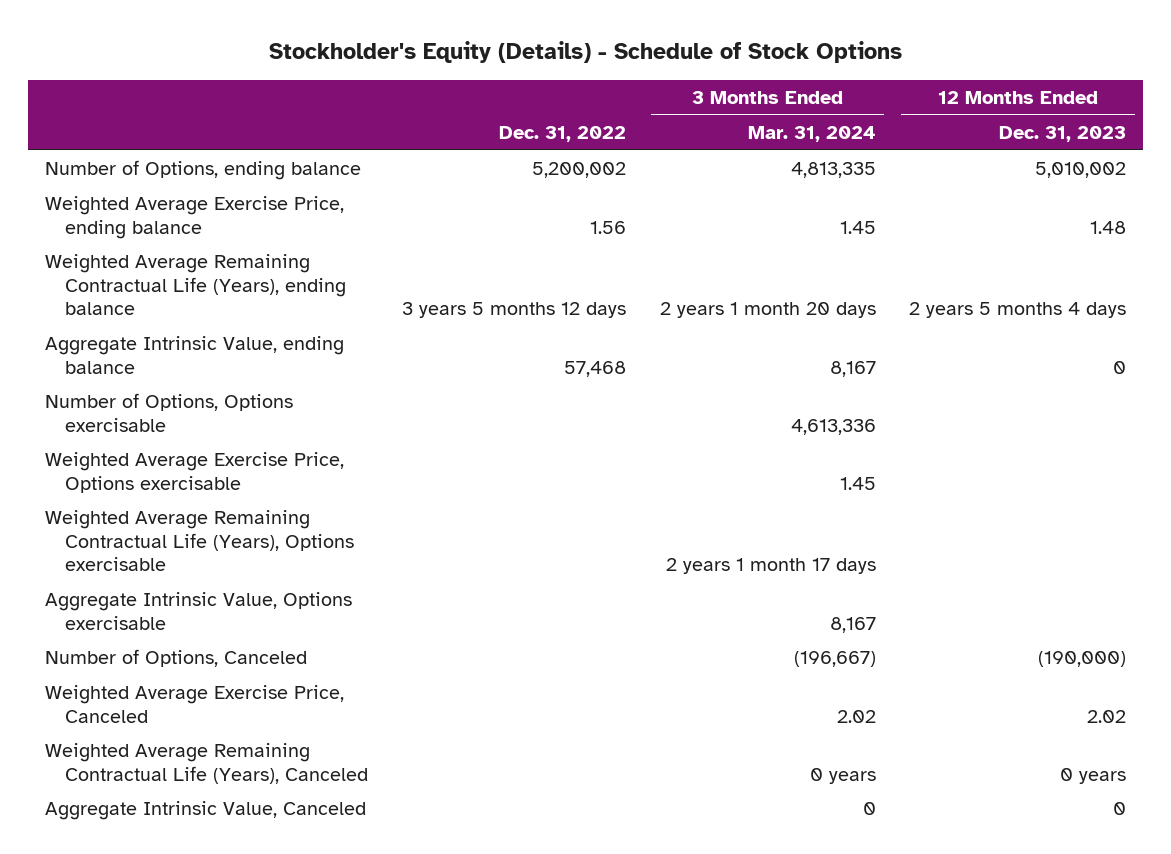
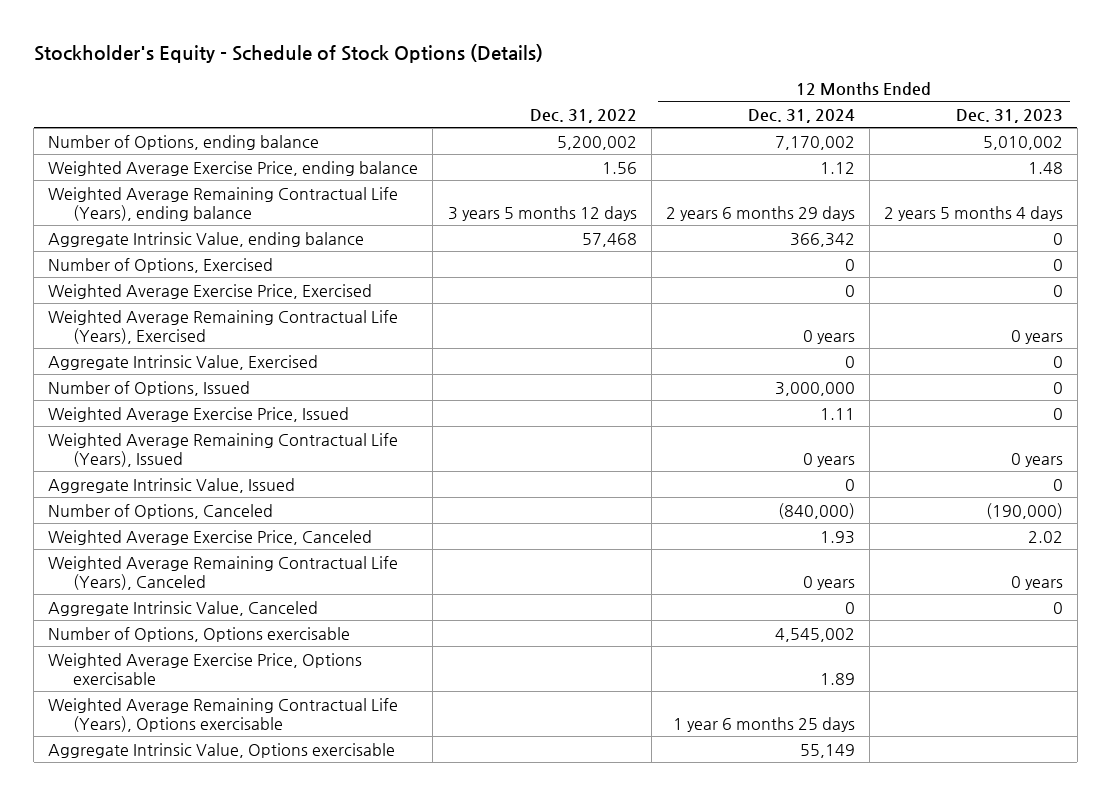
- Stockholder's Equity (Details) - Schedule of Stock Options
+ Stockholder's Equity - Schedule of Stock Options (Details)
- | Dec. 31, 2022 | 3 Months Ended Mar. 31, 2024 | 12 Months Ended Dec. 31, 2023
+ | Dec. 31, 2022 | 12 Months Ended Dec. 31, 2024 | 12 Months Ended Dec. 31, 2023
+ Number of Options, Exercised | | 0 | 0
+ Weighted Average Exercise Price, Exercised | | 0 | 0
+ Weighted Average Remaining Contractual Life (Years), Exercised | | 0 years | 0 years
+ Aggregate Intrinsic Value, Exercised | | 0 | 0
+ Number of Options, Issued | | 3,000,000 | 0
+ Weighted Average Exercise Price, Issued | | 1.11 | 0
+ Weighted Average Remaining Contractual Life (Years), Issued | | 0 years | 0 years
+ Aggregate Intrinsic Value, Issued | | 0 | 0
moved down: Number of Options, Options exercisable | | 4,545,002 |
moved down: Weighted Average Exercise Price, Options exercisable | | 1.89 |
moved down: Weighted Average Remaining Contractual Life (Years), Options exercisable | | 1 year 6 months 25 days |
moved down: Aggregate Intrinsic Value, Options exercisable | | 55,149 |

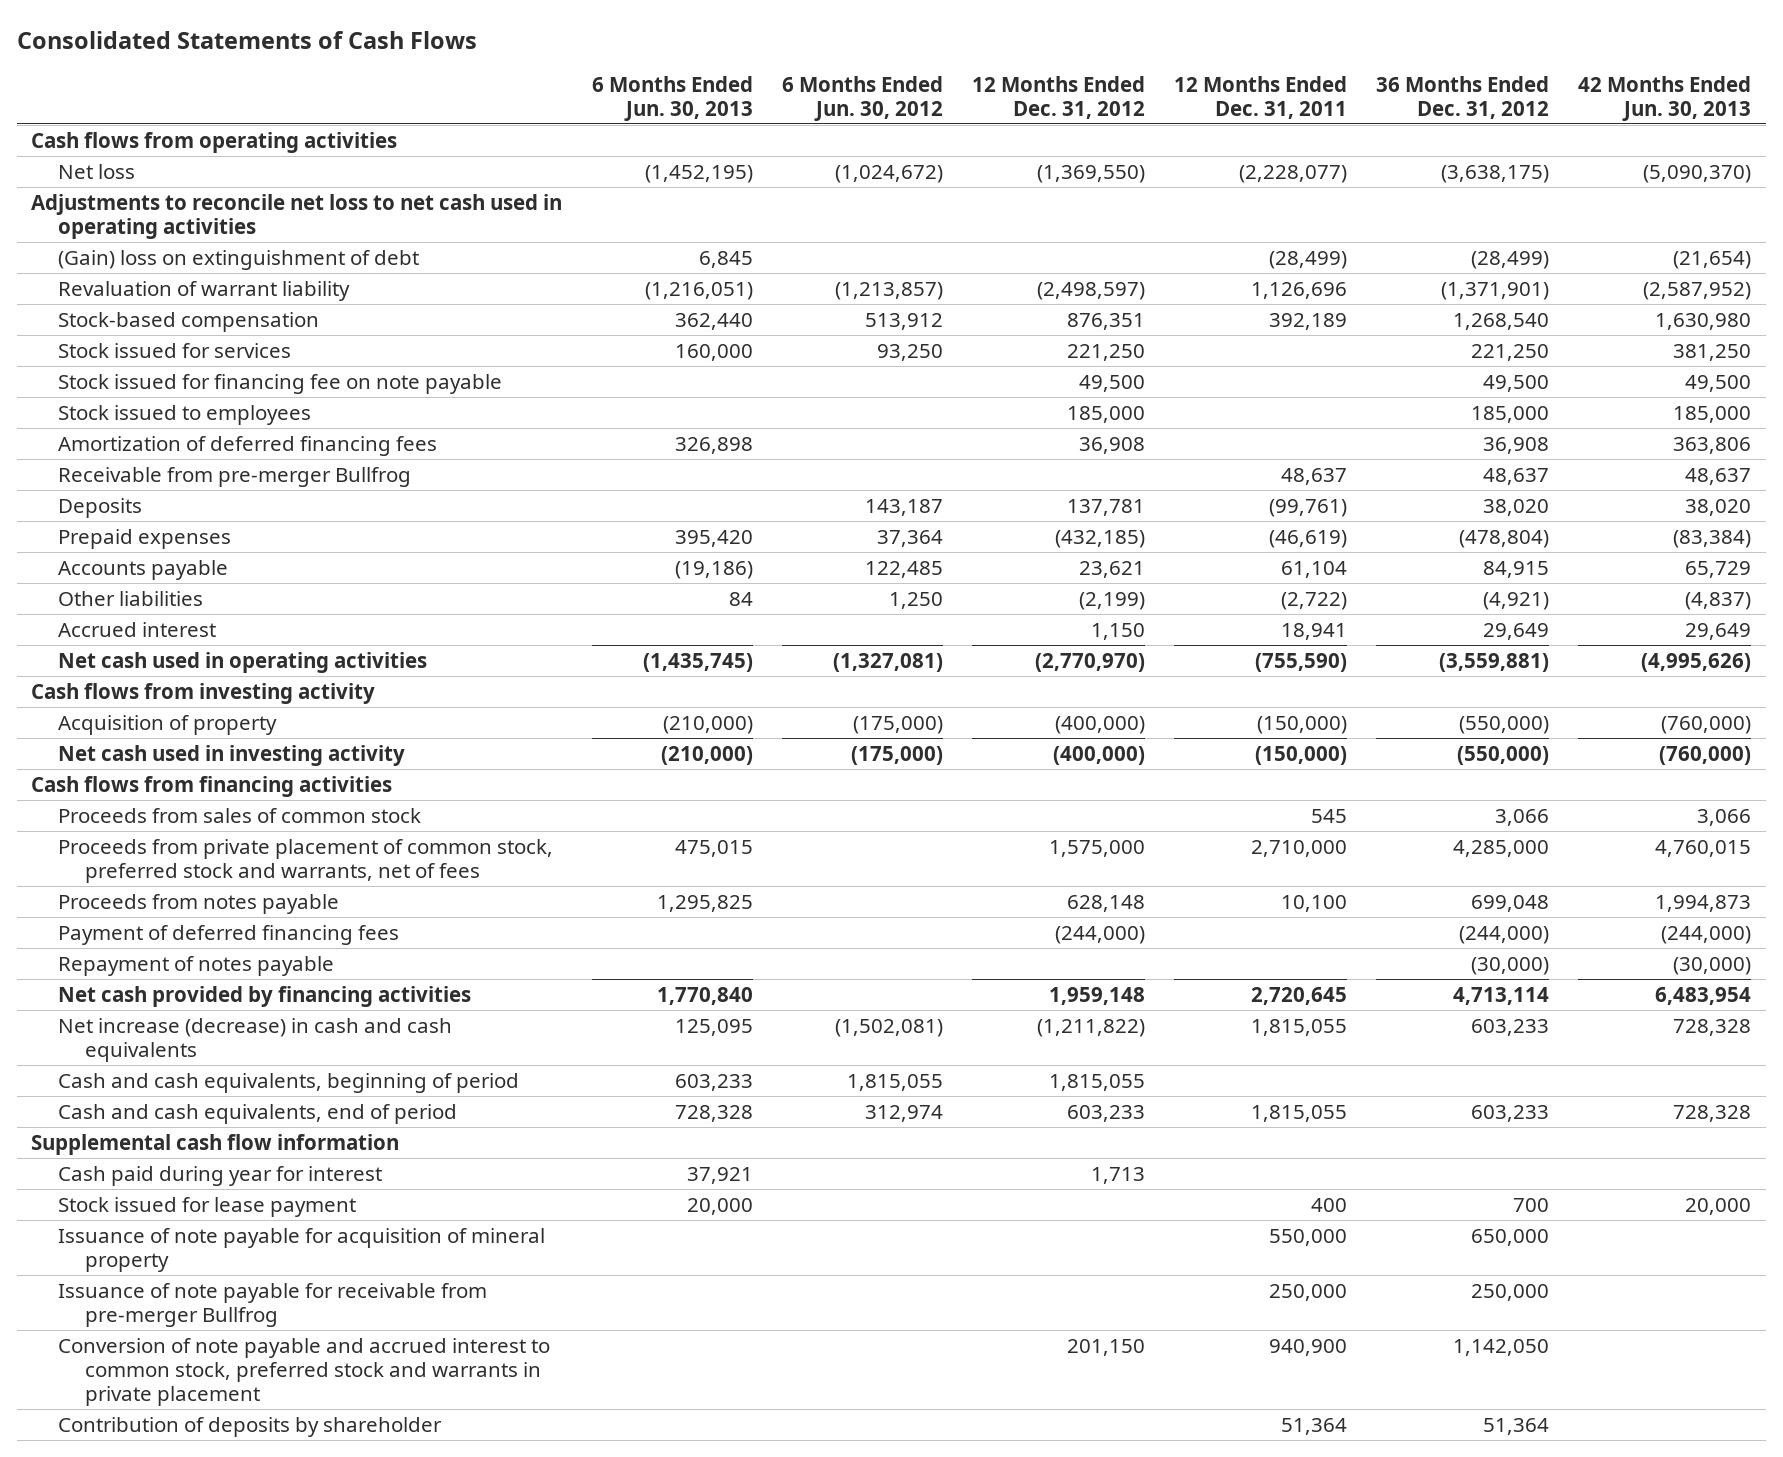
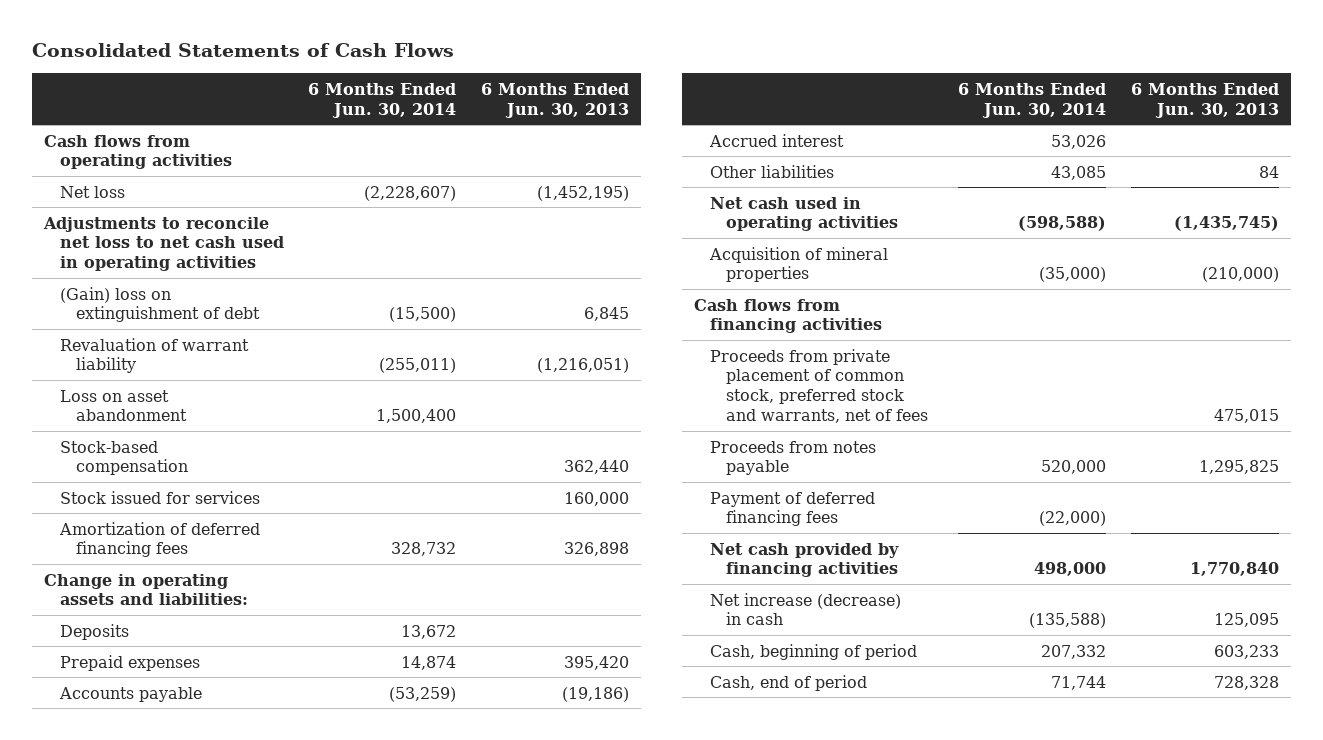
- | 6 Months Ended Jun. 30, 2013 | 6 Months Ended Jun. 30, 2012 | 12 Months Ended Dec. 31, 2012 | 12 Months Ended Dec. 31, 2011 | 36 Months Ended Dec. 31, 2012 | 42 Months Ended Jun. 30, 2013
+ | 6 Months Ended Jun. 30, 2014 | 6 Months Ended Jun. 30, 2013
+ Loss on asset abandonment | 1,500,400 |
- Stock issued for financing fee on note payable | | | 49,500 | | 49,500 | 49,500
- Stock issued to employees | | | 185,000 | | 185,000 | 185,000
- Receivable from pre-merger Bullfrog | | | | 48,637 | 48,637 | 48,637
+ Change in operating assets and liabilities:
moved down: Other liabilities | 43,085 | 84
- Cash flows from investing activity
- Acquisition of property | (210,000) | (175,000) | (400,000) | (150,000) | (550,000) | (760,000)
- Net cash used in investing activity | (210,000) | (175,000) | (400,000) | (150,000) | (550,000) | (760,000)
+ Acquisition of mineral properties | (35,000) | (210,000)
- Proceeds from sales of common stock | | | | 545 | 3,066 | 3,066
- Repayment of notes payable | | | | | (30,000) | (30,000)
- Net increase (decrease) in cash and cash equivalents | 125,095 | (1,502,081) | (1,211,822) | 1,815,055 | 603,233 | 728,328
- Cash and cash equivalents, beginning of period | 603,233 | 1,815,055 | 1,815,055 | | |
- Cash and cash equivalents, end of period | 728,328 | 312,974 | 603,233 | 1,815,055 | 603,233 | 728,328
- Supplemental cash flow information
- Cash paid during year for interest | 37,921 | | 1,713 | | |
- Stock issued for lease payment | 20,000 | | | 400 | 700 | 20,000
- Issuance of note payable for acquisition of mineral property | | | | 550,000 | 650,000 |
- Issuance of note payable for receivable from pre-merger Bullfrog | | | | 250,000 | 250,000 |
- Conversion of note payable and accrued interest to common stock, preferred stock and warrants in private placement | | | 201,150 | 940,900 | 1,142,050 |
- Contribution of deposits by shareholder | | | | 51,364 | 51,364 |
+ Net increase (decrease) in cash | (135,588) | 125,095
+ Cash, beginning of period | 207,332 | 603,233
+ Cash, end of period | 71,744 | 728,328

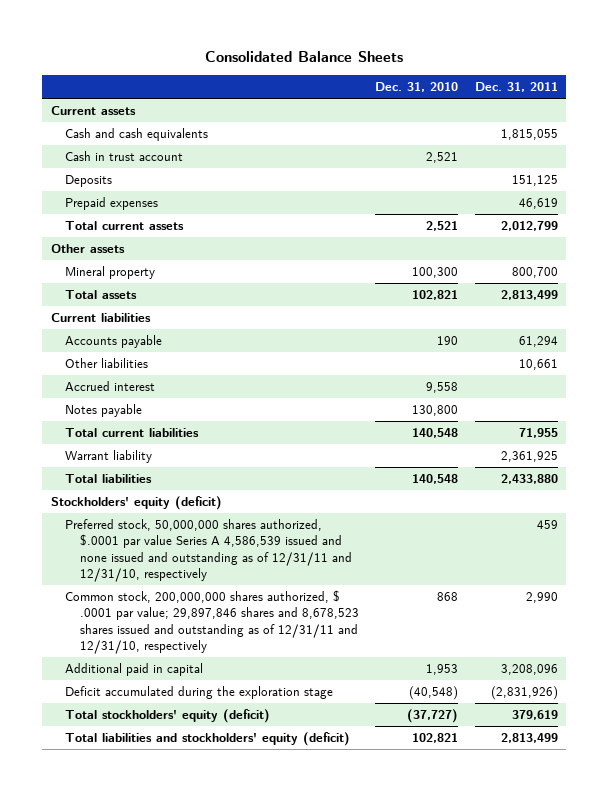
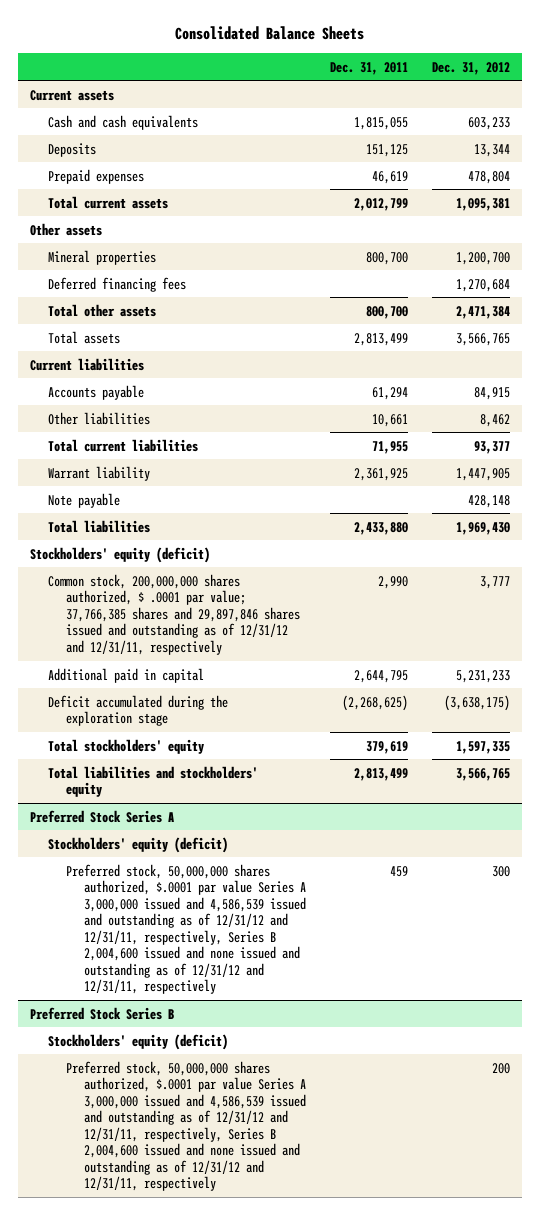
- | Dec. 31, 2010 | Dec. 31, 2011
+ | Dec. 31, 2011 | Dec. 31, 2012
- Cash in trust account | 2,521 |
- Mineral property | 100,300 | 800,700
+ Mineral properties | 800,700 | 1,200,700
+ Deferred financing fees | | 1,270,684
+ Total other assets | 800,700 | 2,471,384
- Accrued interest | 9,558 |
- Notes payable | 130,800 |
+ Note payable | | 428,148
- Preferred stock, 50,000,000 shares authorized, $.0001 par value Series A 4,586,539 issued and none issued and outstanding as of 12/31/11 and 12/31/10, respectively | | 459
- Common stock, 200,000,000 shares authorized, $ .0001 par value; 29,897,846 shares and 8,678,523 shares issued and outstanding as of 12/31/11 and 12/31/10, respectively | 868 | 2,990
- Additional paid in capital | 1,953 | 3,208,096
- Deficit accumulated during the exploration stage | (40,548) | (2,831,926)
- Total stockholders' equity (deficit) | (37,727) | 379,619
- Total liabilities and stockholders' equity (deficit) | 102,821 | 2,813,499
+ Common stock, 200,000,000 shares authorized, $ .0001 par value; 37,766,385 shares and 29,897,846 shares issued and outstanding as of 12/31/12 and 12/31/11, respectively | 2,990 | 3,777
+ Additional paid in capital | 2,644,795 | 5,231,233
+ Deficit accumulated during the exploration stage | (2,268,625) | (3,638,175)
+ Total stockholders' equity | 379,619 | 1,597,335
+ Total liabilities and stockholders' equity | 2,813,499 | 3,566,765
+ Preferred Stock Series A
+ Stockholders' equity (deficit)
+ Preferred stock, 50,000,000 shares authorized, $.0001 par value Series A 3,000,000 issued and 4,586,539 issued and outstanding as of 12/31/12 and 12/31/11, respectively, Series B 2,004,600 issued and none issued and outstanding as of 12/31/12 and 12/31/11, respectively | 459 | 300
+ Preferred Stock Series B
+ Stockholders' equity (deficit)
+ Preferred stock, 50,000,000 shares authorized, $.0001 par value Series A 3,000,000 issued and 4,586,539 issued and outstanding as of 12/31/12 and 12/31/11, respectively, Series B 2,004,600 issued and none issued and outstanding as of 12/31/12 and 12/31/11, respectively | | 200

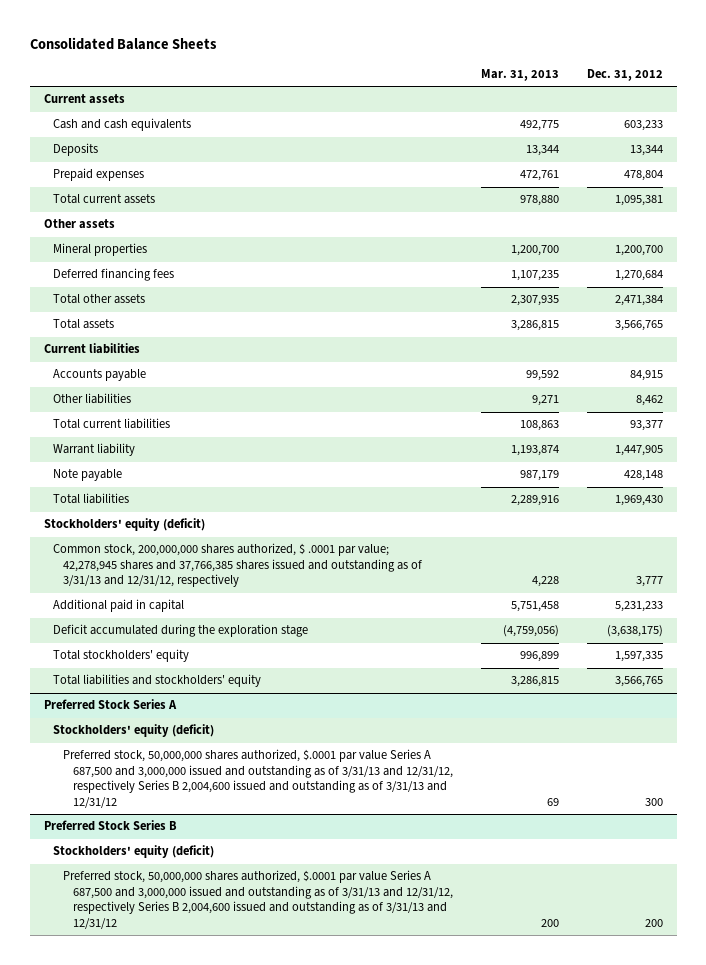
- | Dec. 31, 2011 | Dec. 31, 2012
+ | Mar. 31, 2013 | Dec. 31, 2012
- Common stock, 200,000,000 shares authorized, $ .0001 par value; 37,766,385 shares and 29,897,846 shares issued and outstanding as of 12/31/12 and 12/31/11, respectively | 2,990 | 3,777
+ Common stock, 200,000,000 shares authorized, $ .0001 par value; 42,278,945 shares and 37,766,385 shares issued and outstanding as of 3/31/13 and 12/31/12, respectively | 4,228 | 3,777
@ Preferred Stock Series A
- Preferred stock, 50,000,000 shares authorized, $.0001 par value Series A 3,000,000 issued and 4,586,539 issued and outstanding as of 12/31/12 and 12/31/11, respectively, Series B 2,004,600 issued and none issued and outstanding as of 12/31/12 and 12/31/11, respectively | 459 | 300
+ Preferred stock, 50,000,000 shares authorized, $.0001 par value Series A 687,500 and 3,000,000 issued and outstanding as of 3/31/13 and 12/31/12, respectively Series B 2,004,600 issued and outstanding as of 3/31/13 and 12/31/12 | 69 | 300
@ Preferred Stock Series B
- Preferred stock, 50,000,000 shares authorized, $.0001 par value Series A 3,000,000 issued and 4,586,539 issued and outstanding as of 12/31/12 and 12/31/11, respectively, Series B 2,004,600 issued and none issued and outstanding as of 12/31/12 and 12/31/11, respectively | | 200
+ Preferred stock, 50,000,000 shares authorized, $.0001 par value Series A 687,500 and 3,000,000 issued and outstanding as of 3/31/13 and 12/31/12, respectively Series B 2,004,600 issued and outstanding as of 3/31/13 and 12/31/12 | 200 | 200

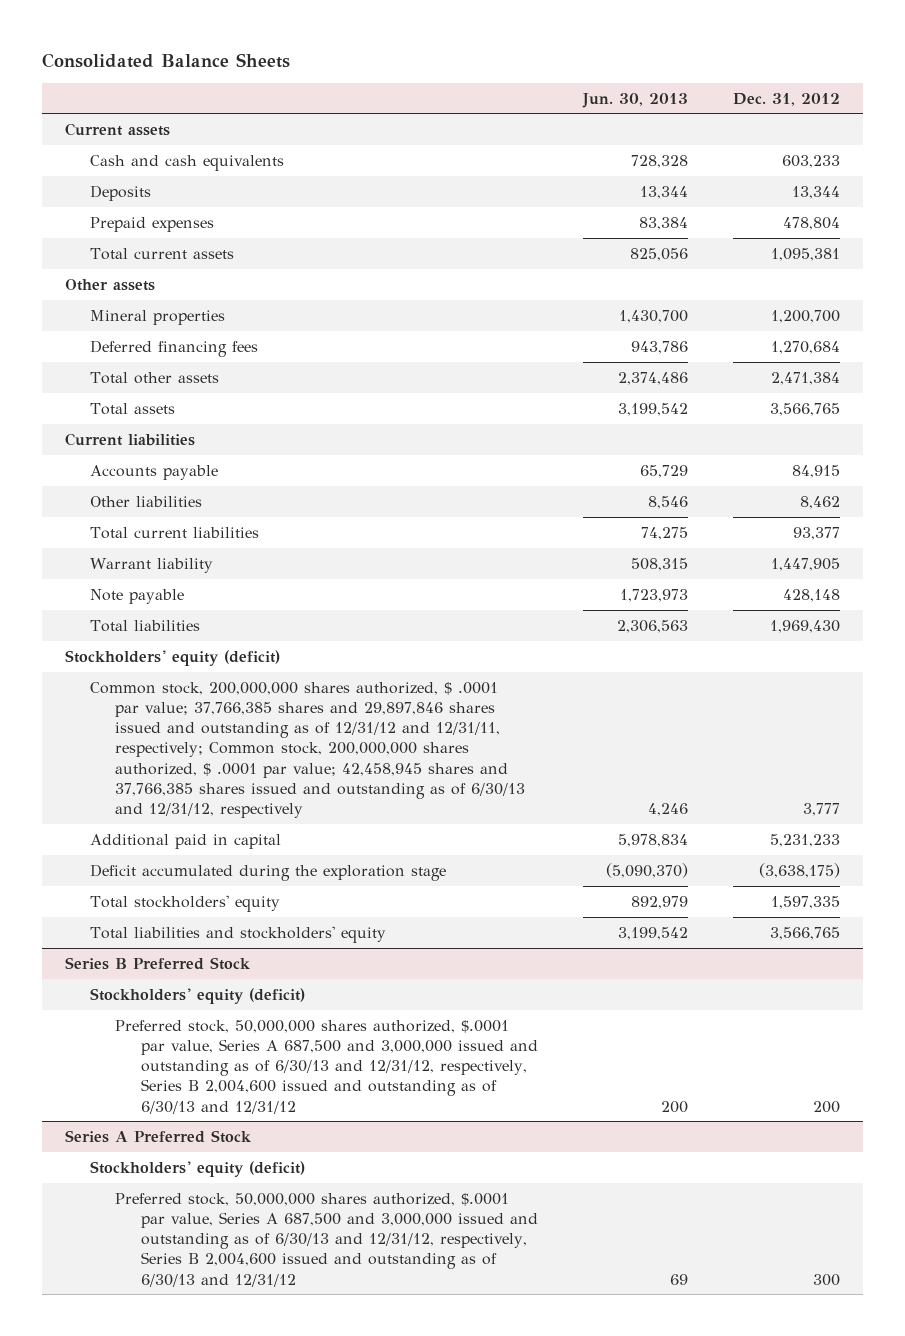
- | Mar. 31, 2013 | Dec. 31, 2012
+ | Jun. 30, 2013 | Dec. 31, 2012
- Common stock, 200,000,000 shares authorized, $ .0001 par value; 42,278,945 shares and 37,766,385 shares issued and outstanding as of 3/31/13 and 12/31/12, respectively | 4,228 | 3,777
+ Common stock, 200,000,000 shares authorized, $ .0001 par value; 37,766,385 shares and 29,897,846 shares issued and outstanding as of 12/31/12 and 12/31/11, respectively; Common stock, 200,000,000 shares authorized, $ .0001 par value; 42,458,945 shares and 37,766,385 shares issued and outstanding as of 6/30/13 and 12/31/12, respectively | 4,246 | 3,777
- Preferred Stock Series A
+ Series B Preferred Stock
- Preferred stock, 50,000,000 shares authorized, $.0001 par value Series A 687,500 and 3,000,000 issued and outstanding as of 3/31/13 and 12/31/12, respectively Series B 2,004,600 issued and outstanding as of 3/31/13 and 12/31/12 | 69 | 300
- Preferred Stock Series B
+ Preferred stock, 50,000,000 shares authorized, $.0001 par value, Series A 687,500 and 3,000,000 issued and outstanding as of 6/30/13 and 12/31/12, respectively, Series B 2,004,600 issued and outstanding as of 6/30/13 and 12/31/12 | 200 | 200
+ Series A Preferred Stock
- Preferred stock, 50,000,000 shares authorized, $.0001 par value Series A 687,500 and 3,000,000 issued and outstanding as of 3/31/13 and 12/31/12, respectively Series B 2,004,600 issued and outstanding as of 3/31/13 and 12/31/12 | 200 | 200
+ Preferred stock, 50,000,000 shares authorized, $.0001 par value, Series A 687,500 and 3,000,000 issued and outstanding as of 6/30/13 and 12/31/12, respectively, Series B 2,004,600 issued and outstanding as of 6/30/13 and 12/31/12 | 69 | 300

